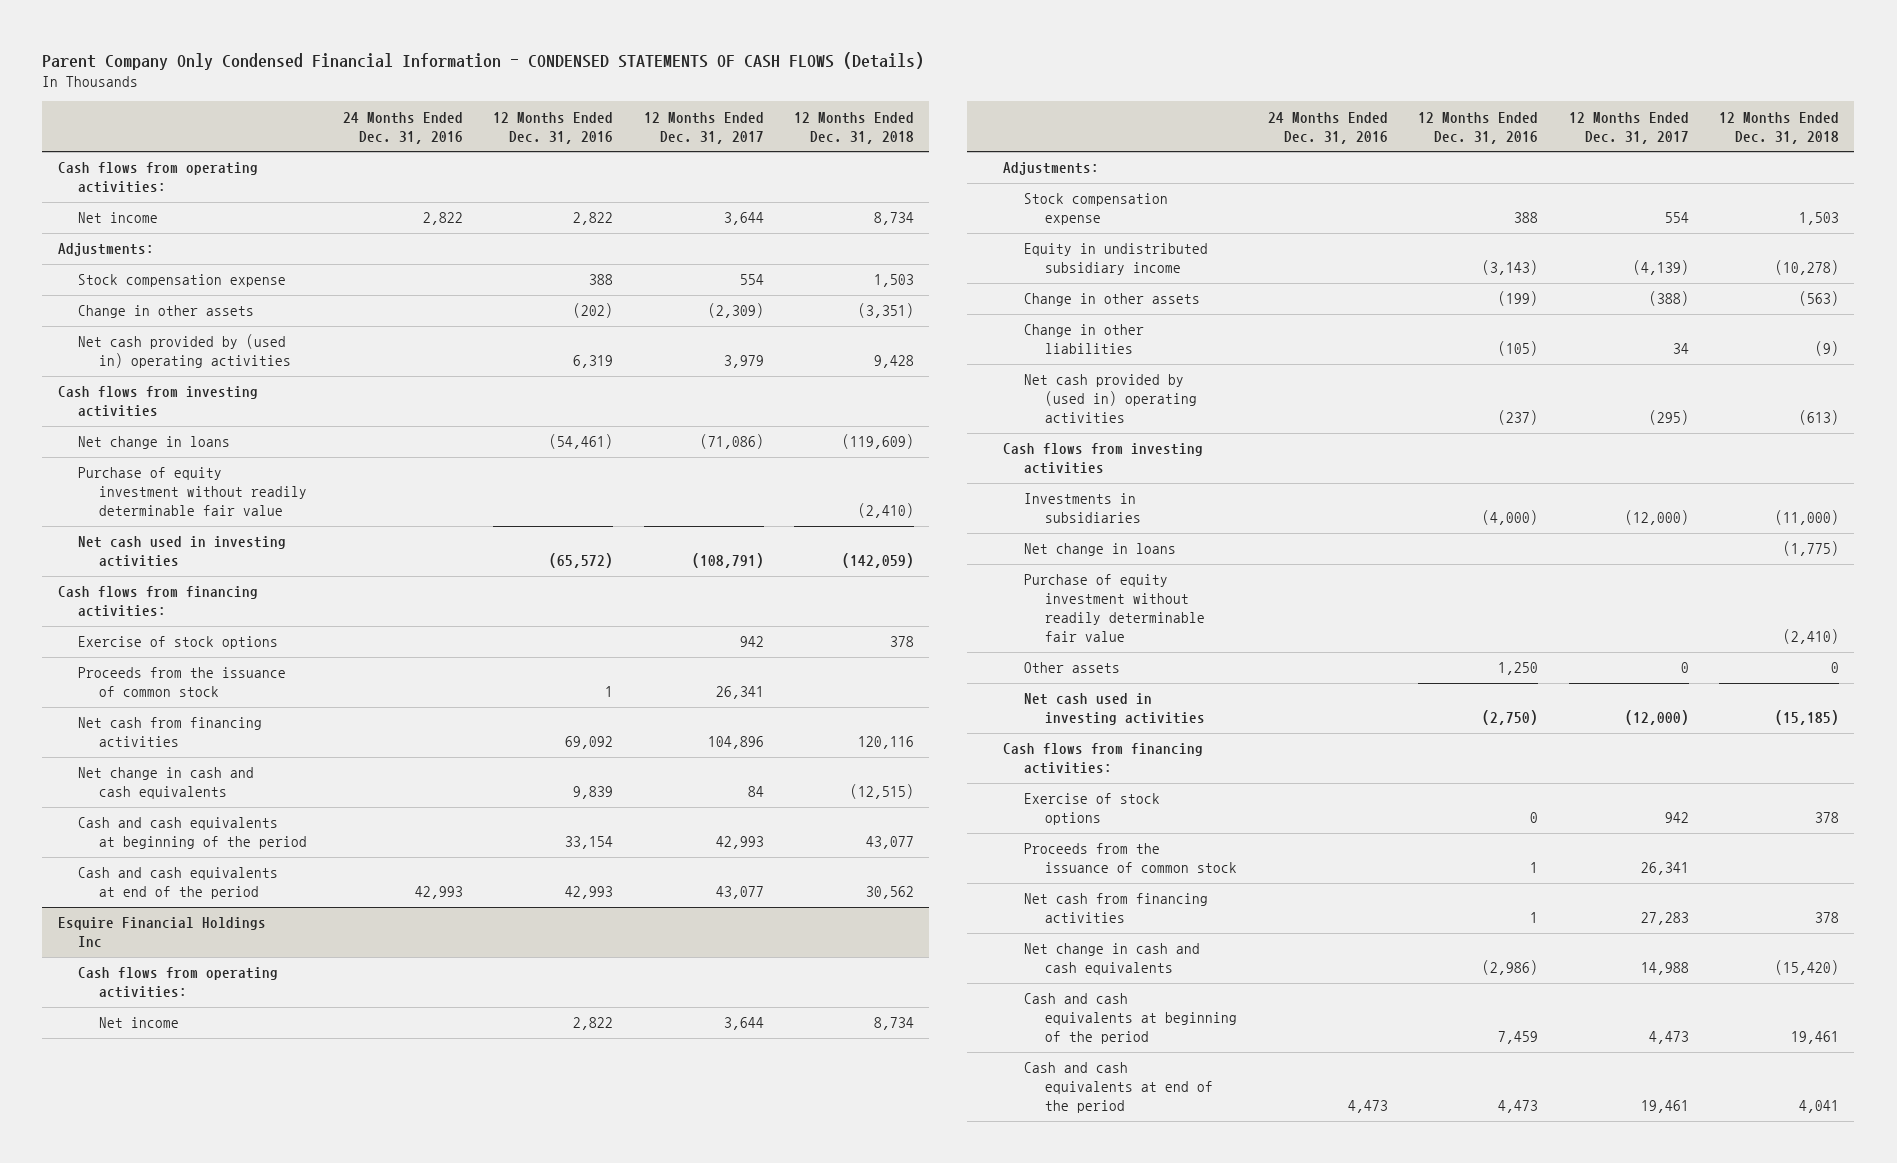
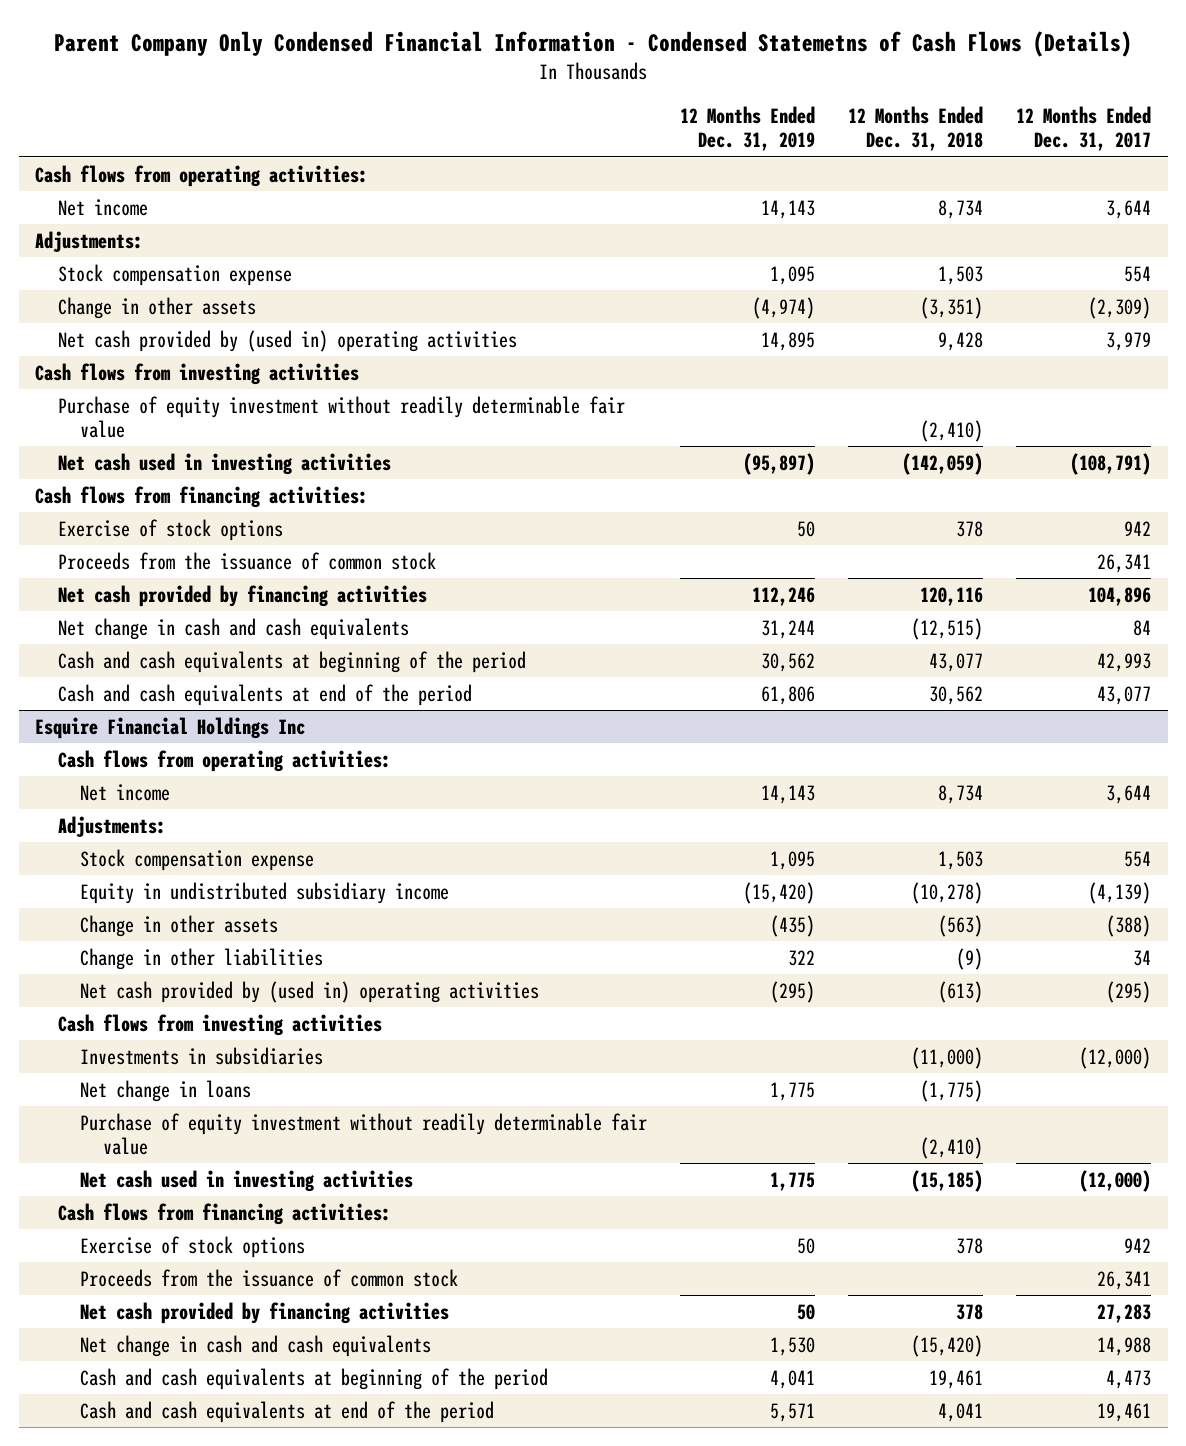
- Parent Company Only Condensed Financial Information - CONDENSED STATEMENTS OF CASH FLOWS (Details)
+ Parent Company Only Condensed Financial Information - Condensed Statemetns of Cash Flows (Details)
- | 24 Months Ended Dec. 31, 2016 | 12 Months Ended Dec. 31, 2016 | 12 Months Ended Dec. 31, 2017 | 12 Months Ended Dec. 31, 2018
+ | 12 Months Ended Dec. 31, 2019 | 12 Months Ended Dec. 31, 2018 | 12 Months Ended Dec. 31, 2017
- Net change in loans | | (54,461) | (71,086) | (119,609)
- Net cash from financing activities | | 69,092 | 104,896 | 120,116
+ Net cash provided by financing activities | 112,246 | 120,116 | 104,896
@ Esquire Financial Holdings Inc
- Other assets | | 1,250 | 0 | 0
- Net cash from financing activities | | 1 | 27,283 | 378
+ Net cash provided by financing activities | 50 | 378 | 27,283

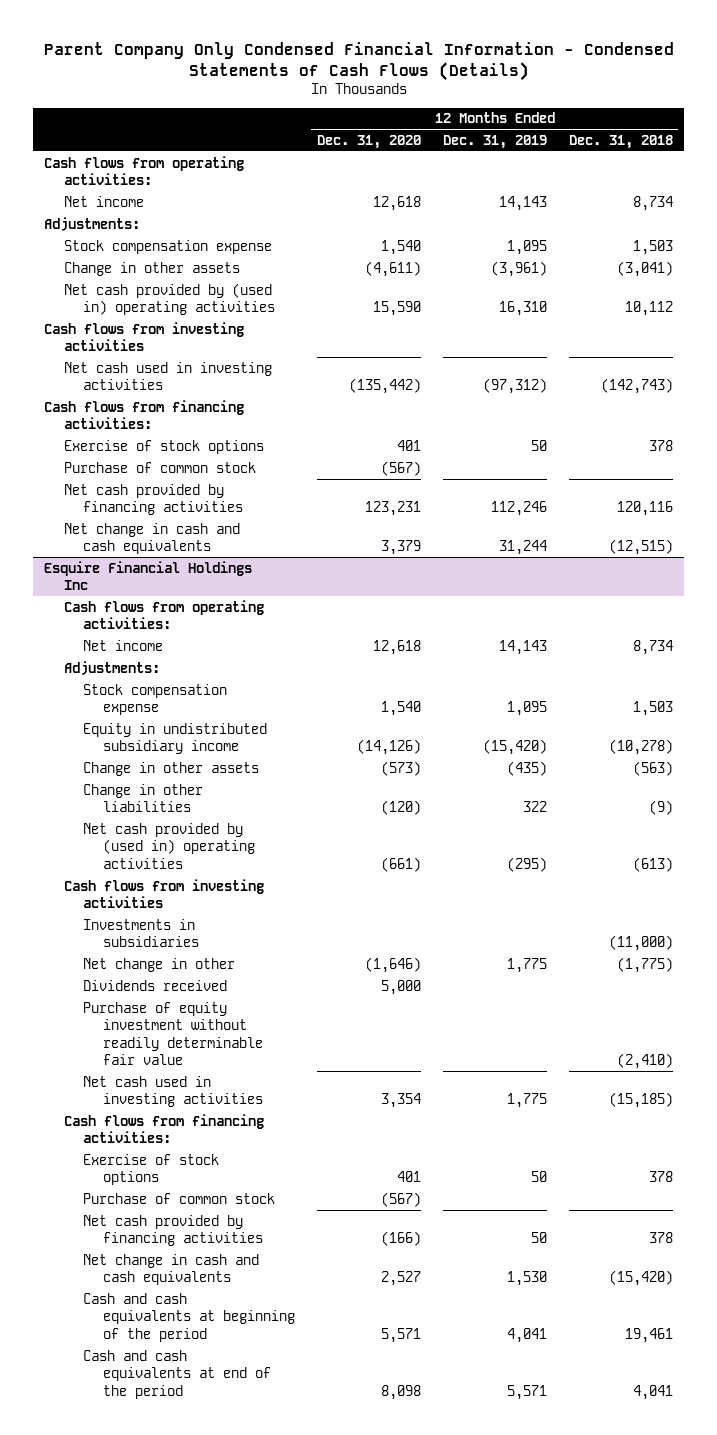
- Parent Company Only Condensed Financial Information - Condensed Statemetns of Cash Flows (Details)
+ Parent Company Only Condensed Financial Information - Condensed Statements of Cash Flows (Details)
- | 12 Months Ended Dec. 31, 2019 | 12 Months Ended Dec. 31, 2018 | 12 Months Ended Dec. 31, 2017
+ | 12 Months Ended Dec. 31, 2020 | 12 Months Ended Dec. 31, 2019 | 12 Months Ended Dec. 31, 2018
- Change in other assets | (4,974) | (3,351) | (2,309)
- Net cash provided by (used in) operating activities | 14,895 | 9,428 | 3,979
+ Change in other assets | (4,611) | (3,961) | (3,041)
+ Net cash provided by (used in) operating activities | 15,590 | 16,310 | 10,112
- Purchase of equity investment without readily determinable fair value | | (2,410) |
- Net cash used in investing activities | (95,897) | (142,059) | (108,791)
+ Net cash used in investing activities | (135,442) | (97,312) | (142,743)
- Proceeds from the issuance of common stock | | | 26,341
+ Purchase of common stock | (567) | |
- Cash and cash equivalents at beginning of the period | 30,562 | 43,077 | 42,993
- Cash and cash equivalents at end of the period | 61,806 | 30,562 | 43,077
@ Esquire Financial Holdings Inc
- Net change in loans | 1,775 | (1,775) |
+ Net change in other | (1,646) | 1,775 | (1,775)
+ Dividends received | 5,000 | |
- Proceeds from the issuance of common stock | | | 26,341
+ Purchase of common stock | (567) | |

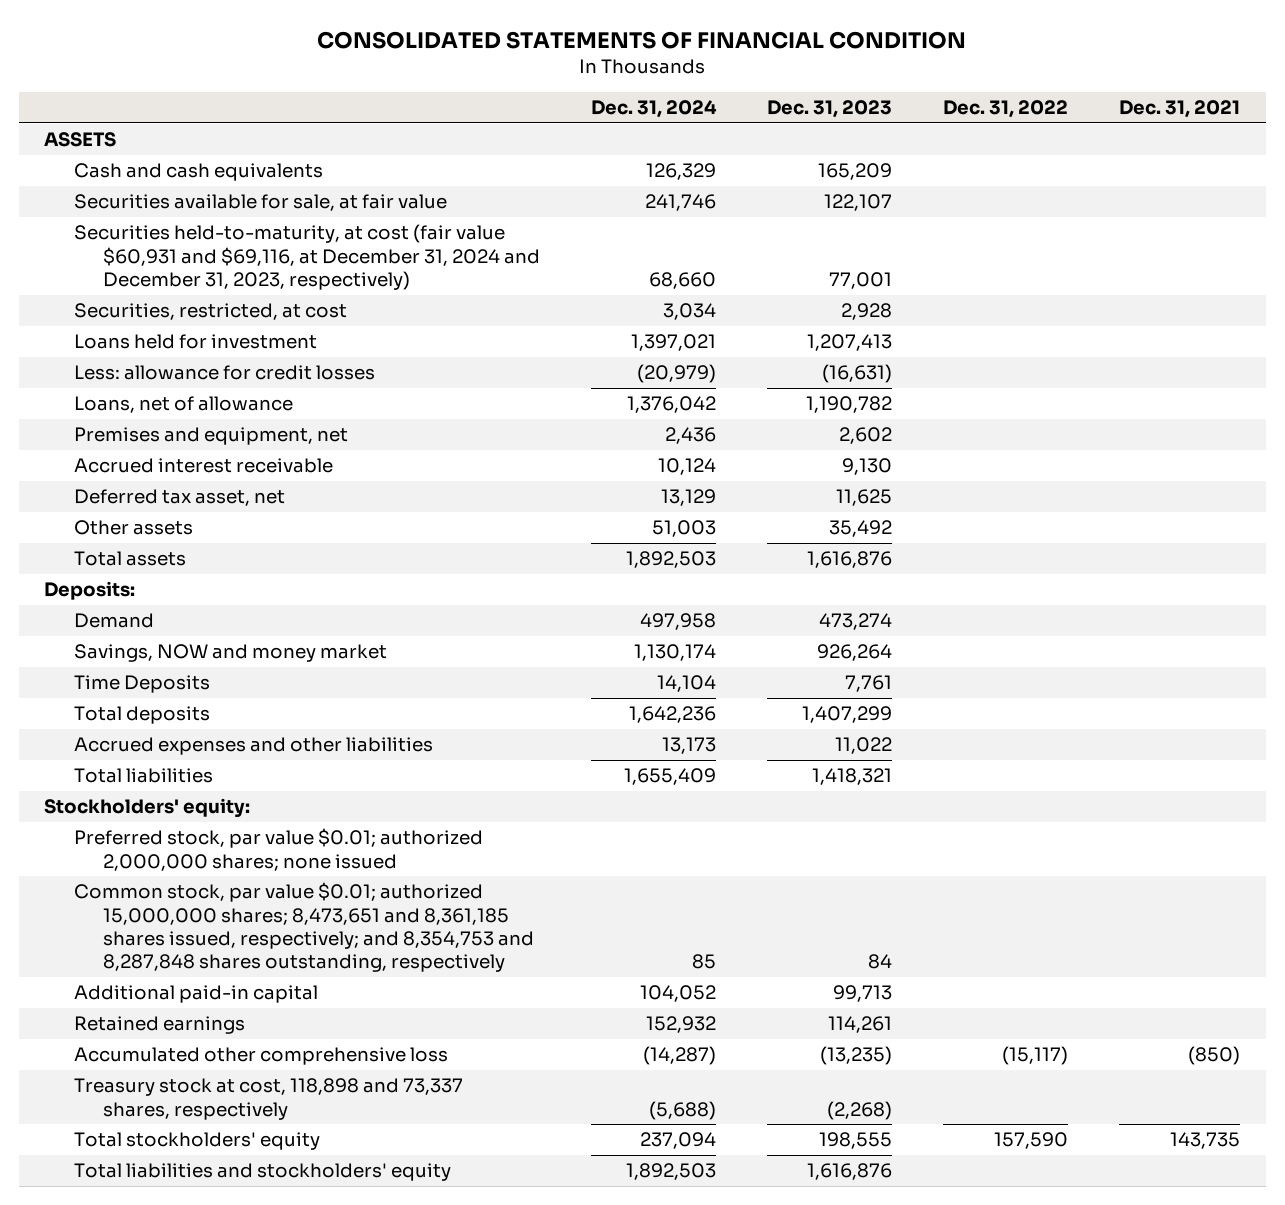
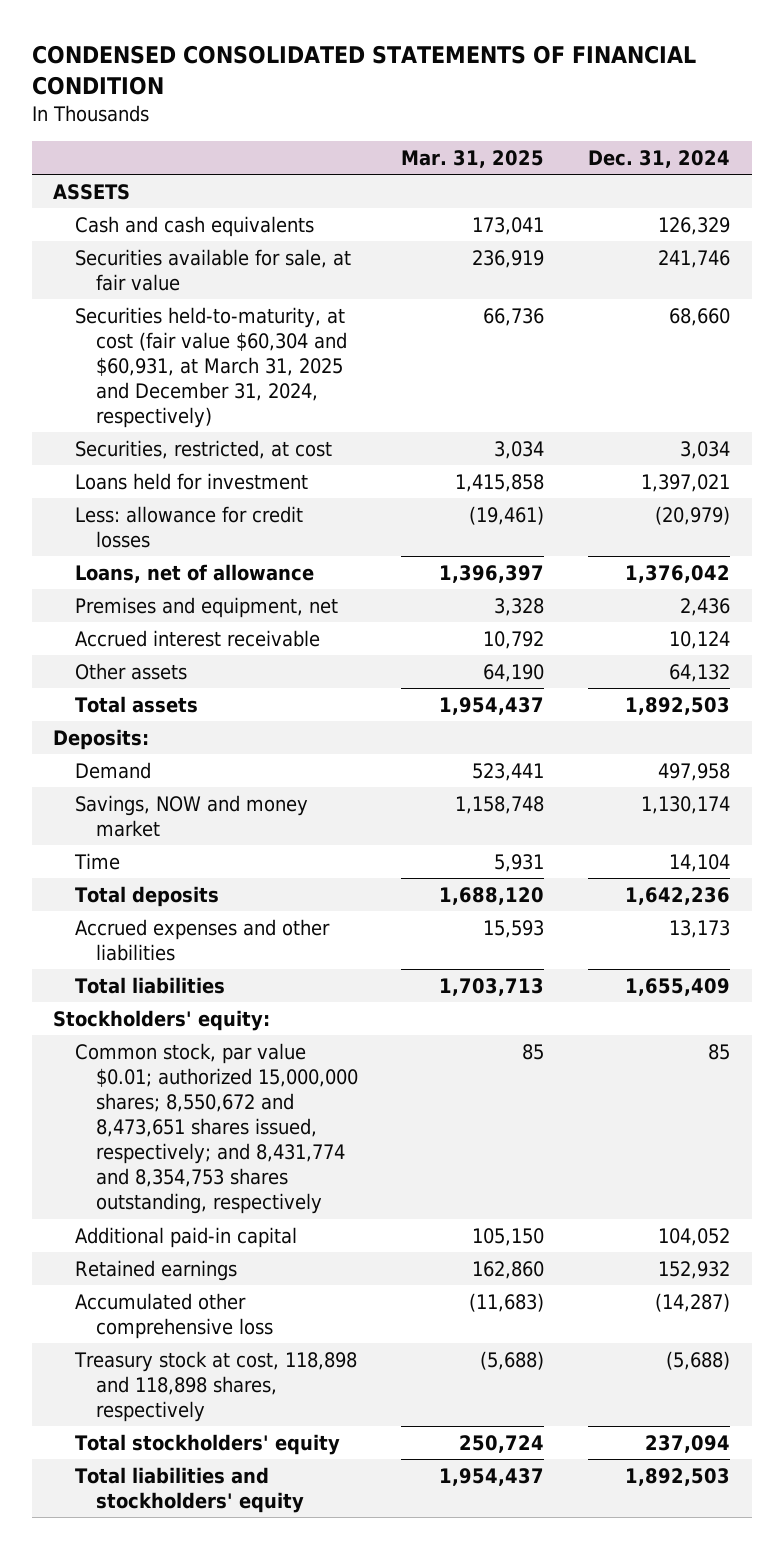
- CONSOLIDATED STATEMENTS OF FINANCIAL CONDITION
+ CONDENSED CONSOLIDATED STATEMENTS OF FINANCIAL CONDITION
- | Dec. 31, 2024 | Dec. 31, 2023 | Dec. 31, 2022 | Dec. 31, 2021
+ | Mar. 31, 2025 | Dec. 31, 2024
- Securities held-to-maturity, at cost (fair value $60,931 and $69,116, at December 31, 2024 and December 31, 2023, respectively) | 68,660 | 77,001 | |
+ Securities held-to-maturity, at cost (fair value $60,304 and $60,931, at March 31, 2025 and December 31, 2024, respectively) | 66,736 | 68,660
- Deferred tax asset, net | 13,129 | 11,625 | |
- Other assets | 51,003 | 35,492 | |
+ Other assets | 64,190 | 64,132
- Time Deposits | 14,104 | 7,761 | |
+ Time | 5,931 | 14,104
- Preferred stock, par value $0.01; authorized 2,000,000 shares; none issued
- Common stock, par value $0.01; authorized 15,000,000 shares; 8,473,651 and 8,361,185 shares issued, respectively; and 8,354,753 and 8,287,848 shares outstanding, respectively | 85 | 84 | |
+ Common stock, par value $0.01; authorized 15,000,000 shares; 8,550,672 and 8,473,651 shares issued, respectively; and 8,431,774 and 8,354,753 shares outstanding, respectively | 85 | 85
- Treasury stock at cost, 118,898 and 73,337 shares, respectively | (5,688) | (2,268) | |
+ Treasury stock at cost, 118,898 and 118,898 shares, respectively | (5,688) | (5,688)

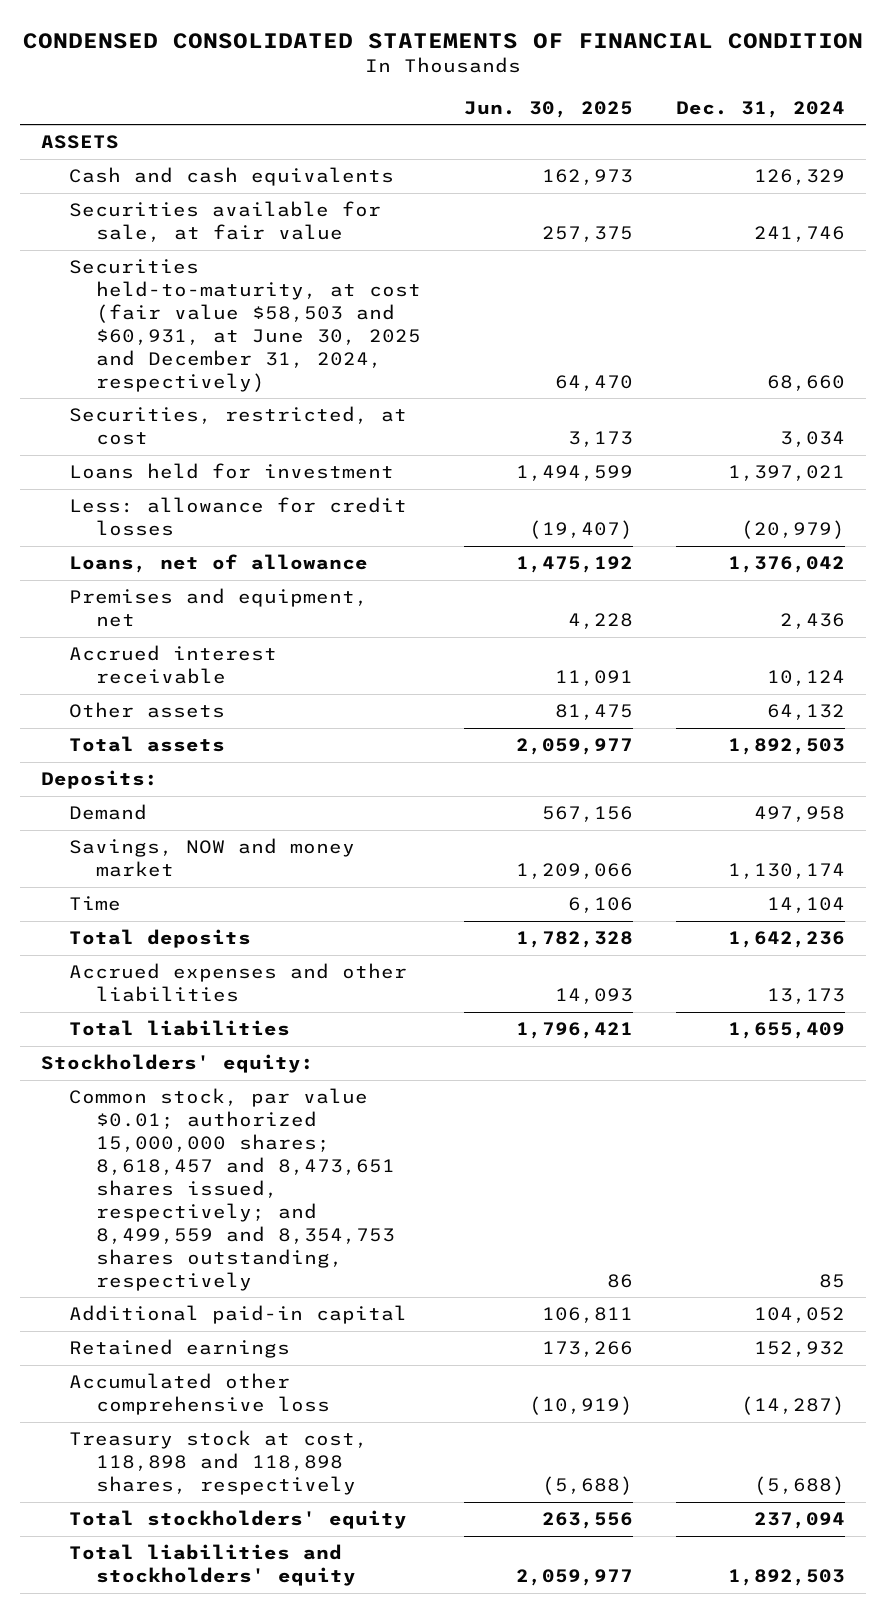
- | Mar. 31, 2025 | Dec. 31, 2024
+ | Jun. 30, 2025 | Dec. 31, 2024
- Securities held-to-maturity, at cost (fair value $60,304 and $60,931, at March 31, 2025 and December 31, 2024, respectively) | 66,736 | 68,660
+ Securities held-to-maturity, at cost (fair value $58,503 and $60,931, at June 30, 2025 and December 31, 2024, respectively) | 64,470 | 68,660
- Common stock, par value $0.01; authorized 15,000,000 shares; 8,550,672 and 8,473,651 shares issued, respectively; and 8,431,774 and 8,354,753 shares outstanding, respectively | 85 | 85
+ Common stock, par value $0.01; authorized 15,000,000 shares; 8,618,457 and 8,473,651 shares issued, respectively; and 8,499,559 and 8,354,753 shares outstanding, respectively | 86 | 85

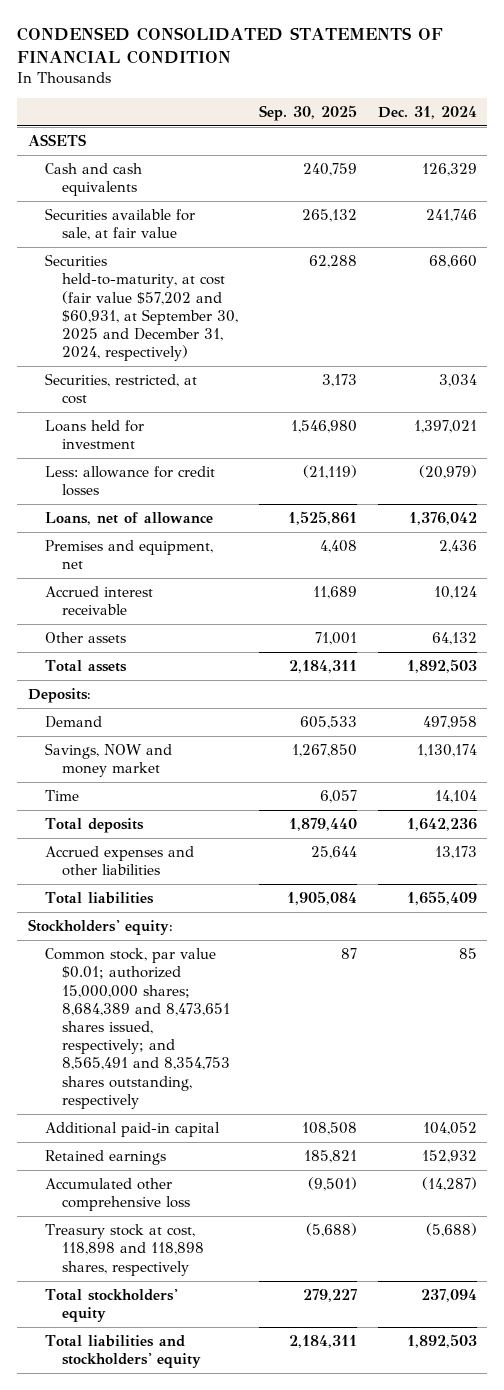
- | Jun. 30, 2025 | Dec. 31, 2024
+ | Sep. 30, 2025 | Dec. 31, 2024
- Securities held-to-maturity, at cost (fair value $58,503 and $60,931, at June 30, 2025 and December 31, 2024, respectively) | 64,470 | 68,660
+ Securities held-to-maturity, at cost (fair value $57,202 and $60,931, at September 30, 2025 and December 31, 2024, respectively) | 62,288 | 68,660
- Common stock, par value $0.01; authorized 15,000,000 shares; 8,618,457 and 8,473,651 shares issued, respectively; and 8,499,559 and 8,354,753 shares outstanding, respectively | 86 | 85
+ Common stock, par value $0.01; authorized 15,000,000 shares; 8,684,389 and 8,473,651 shares issued, respectively; and 8,565,491 and 8,354,753 shares outstanding, respectively | 87 | 85

